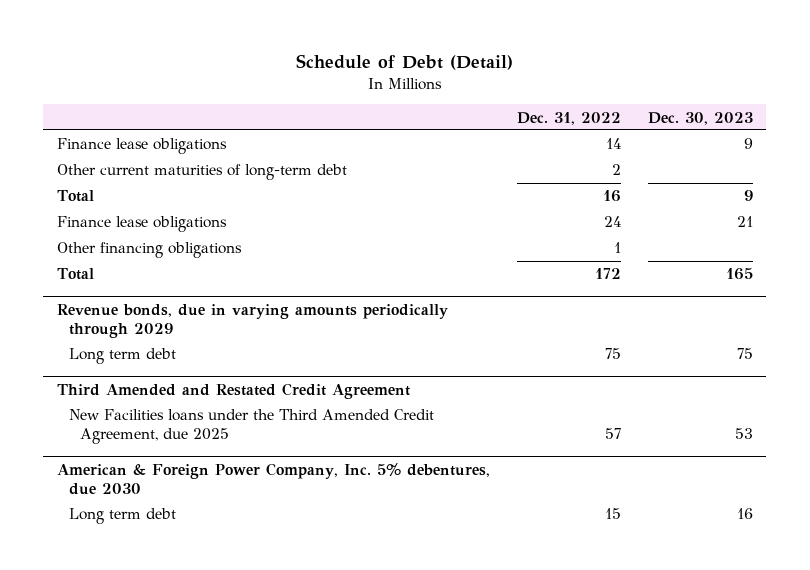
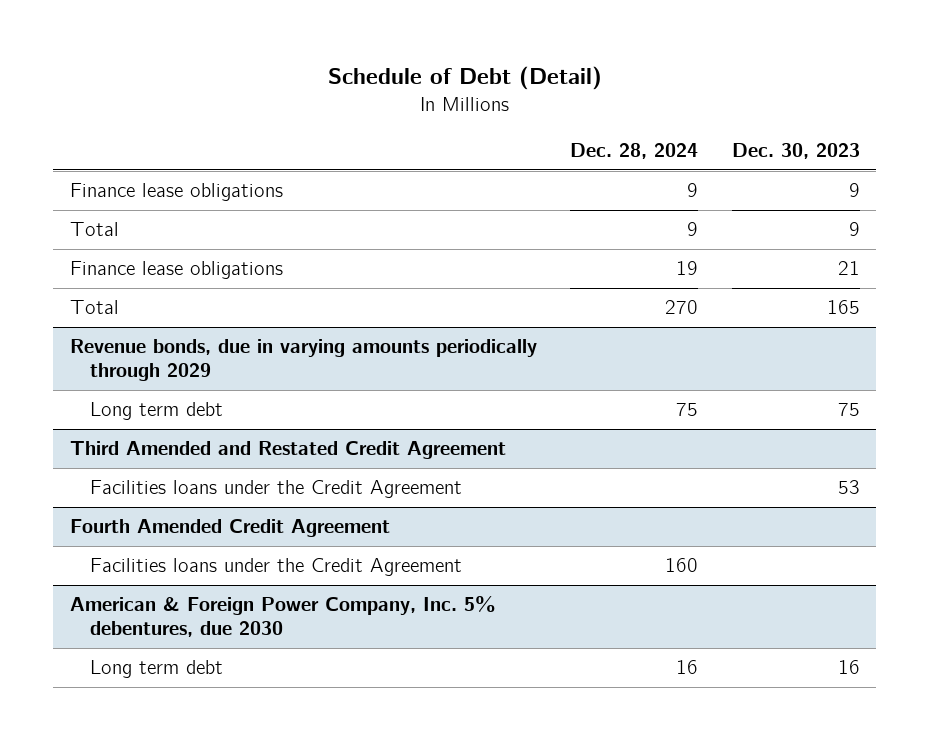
- | Dec. 31, 2022 | Dec. 30, 2023
+ | Dec. 28, 2024 | Dec. 30, 2023
- Other current maturities of long-term debt | 2 |
- Other financing obligations | 1 |
@ Third Amended and Restated Credit Agreement
- New Facilities loans under the Third Amended Credit Agreement, due 2025 | 57 | 53
+ Facilities loans under the Credit Agreement | | 53
+ Fourth Amended Credit Agreement
+ Facilities loans under the Credit Agreement | 160 |

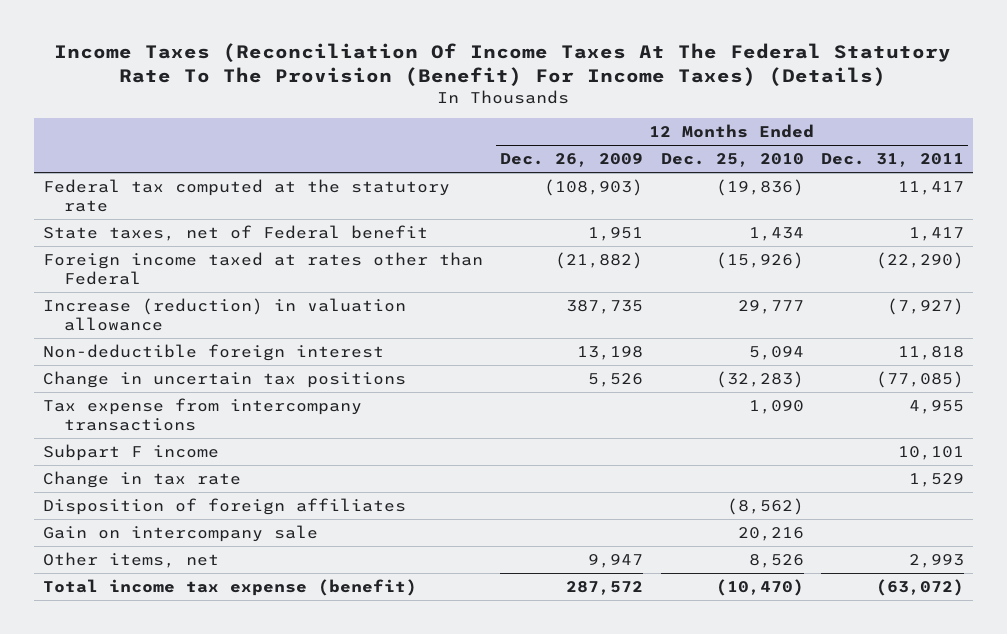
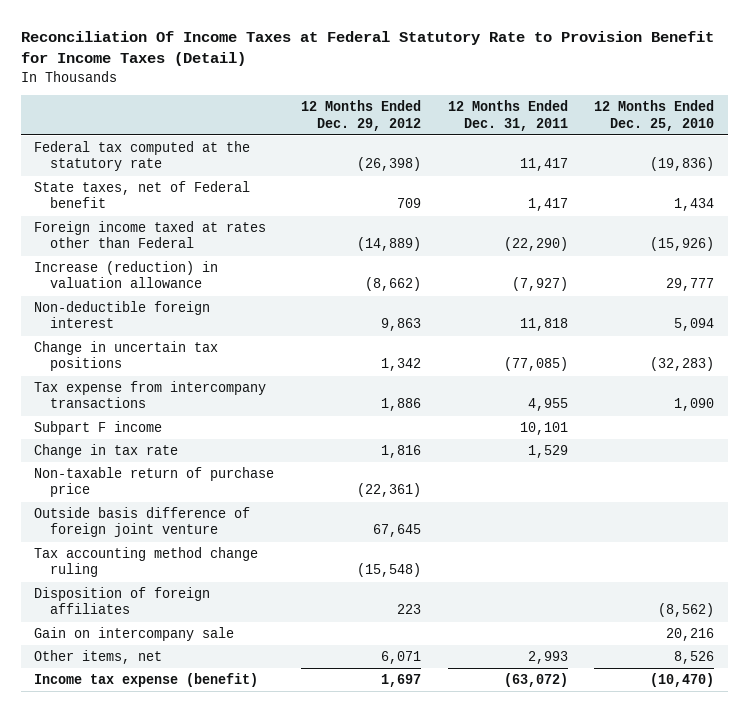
- Income Taxes (Reconciliation Of Income Taxes At The Federal Statutory Rate To The Provision (Benefit) For Income Taxes) (Details)
+ Reconciliation Of Income Taxes at Federal Statutory Rate to Provision Benefit for Income Taxes (Detail)
- | 12 Months Ended Dec. 26, 2009 | 12 Months Ended Dec. 25, 2010 | 12 Months Ended Dec. 31, 2011
+ | 12 Months Ended Dec. 29, 2012 | 12 Months Ended Dec. 31, 2011 | 12 Months Ended Dec. 25, 2010
+ Non-taxable return of purchase price | (22,361) | |
+ Outside basis difference of foreign joint venture | 67,645 | |
+ Tax accounting method change ruling | (15,548) | |
- Total income tax expense (benefit) | 287,572 | (10,470) | (63,072)
+ Income tax expense (benefit) | 1,697 | (63,072) | (10,470)

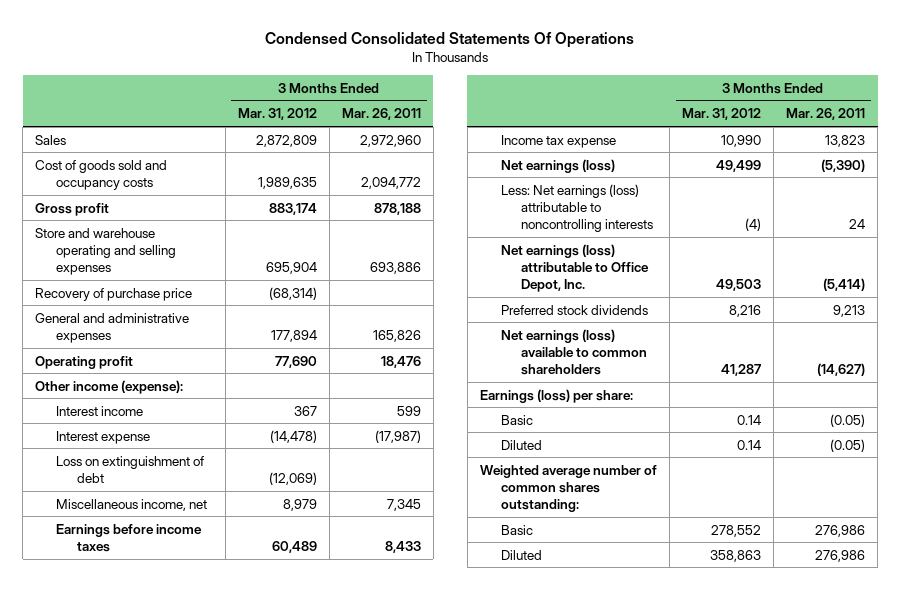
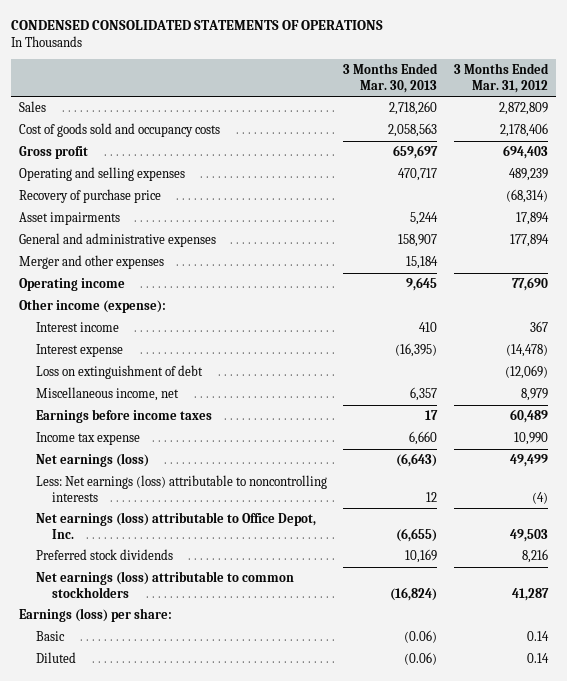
- Condensed Consolidated Statements Of Operations
+ CONDENSED CONSOLIDATED STATEMENTS OF OPERATIONS
- | 3 Months Ended Mar. 31, 2012 | 3 Months Ended Mar. 26, 2011
+ | 3 Months Ended Mar. 30, 2013 | 3 Months Ended Mar. 31, 2012
- Cost of goods sold and occupancy costs | 1,989,635 | 2,094,772
- Gross profit | 883,174 | 878,188
- Store and warehouse operating and selling expenses | 695,904 | 693,886
+ Cost of goods sold and occupancy costs | 2,058,563 | 2,178,406
+ Gross profit | 659,697 | 694,403
+ Operating and selling expenses | 470,717 | 489,239
+ Asset impairments | 5,244 | 17,894
- Operating profit | 77,690 | 18,476
+ Merger and other expenses | 15,184 |
+ Operating income | 9,645 | 77,690
- Net earnings (loss) available to common shareholders | 41,287 | (14,627)
+ Net earnings (loss) attributable to common stockholders | (16,824) | 41,287
- Weighted average number of common shares outstanding:
- Basic | 278,552 | 276,986
- Diluted | 358,863 | 276,986

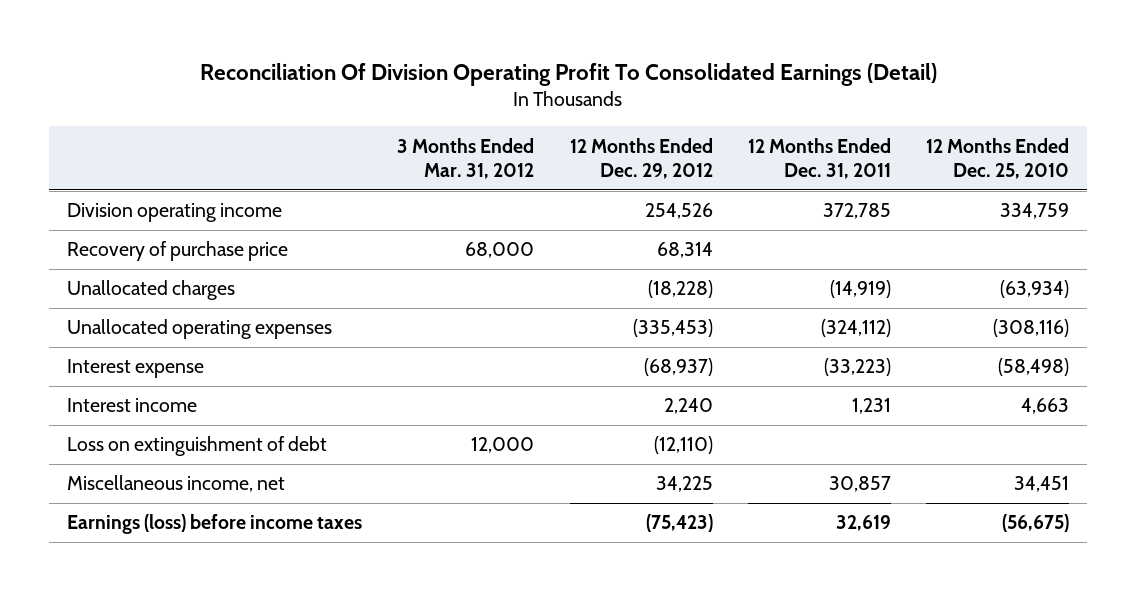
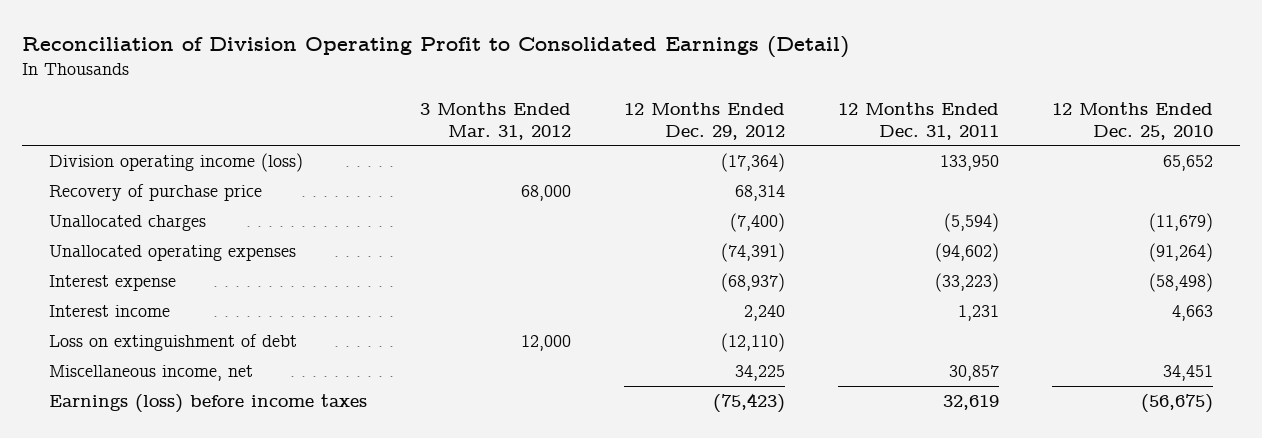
- Reconciliation Of Division Operating Profit To Consolidated Earnings (Detail)
+ Reconciliation of Division Operating Profit to Consolidated Earnings (Detail)
- Division operating income | | 254,526 | 372,785 | 334,759
+ Division operating income (loss) | | (17,364) | 133,950 | 65,652
- Unallocated charges | | (18,228) | (14,919) | (63,934)
- Unallocated operating expenses | | (335,453) | (324,112) | (308,116)
+ Unallocated charges | | (7,400) | (5,594) | (11,679)
+ Unallocated operating expenses | | (74,391) | (94,602) | (91,264)

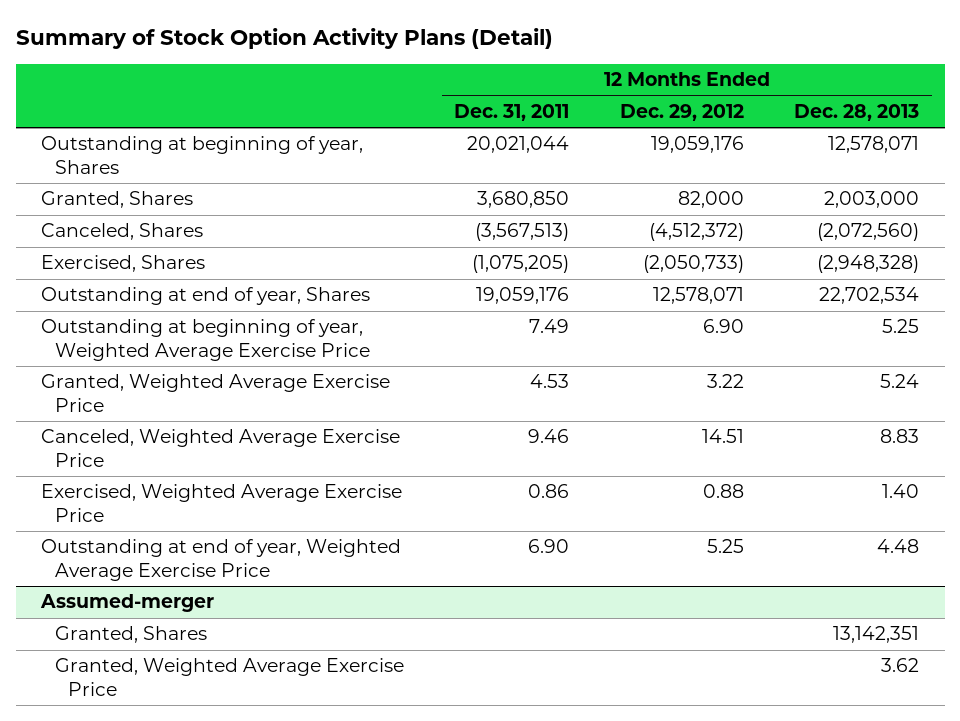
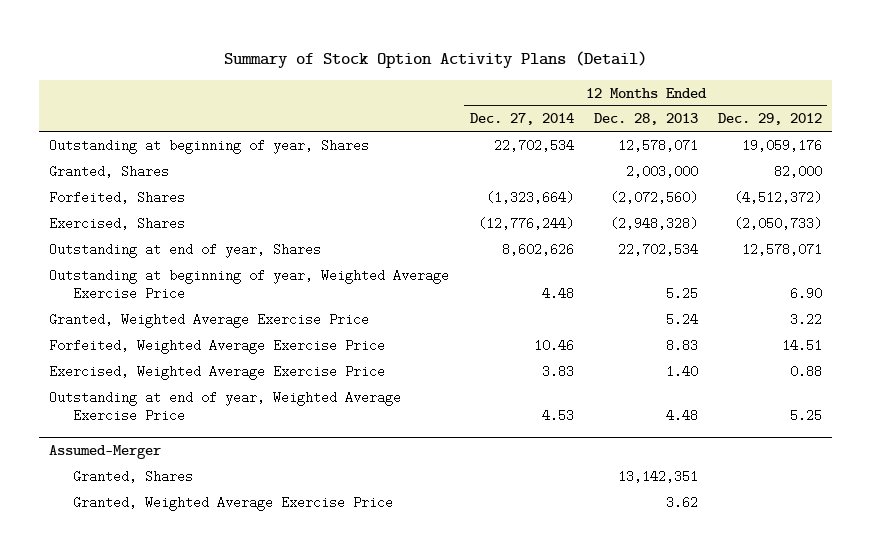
- | 12 Months Ended Dec. 31, 2011 | 12 Months Ended Dec. 29, 2012 | 12 Months Ended Dec. 28, 2013
+ | 12 Months Ended Dec. 27, 2014 | 12 Months Ended Dec. 28, 2013 | 12 Months Ended Dec. 29, 2012
- Canceled, Shares | (3,567,513) | (4,512,372) | (2,072,560)
+ Forfeited, Shares | (1,323,664) | (2,072,560) | (4,512,372)
- Canceled, Weighted Average Exercise Price | 9.46 | 14.51 | 8.83
+ Forfeited, Weighted Average Exercise Price | 10.46 | 8.83 | 14.51
- Assumed-merger
+ Assumed-Merger

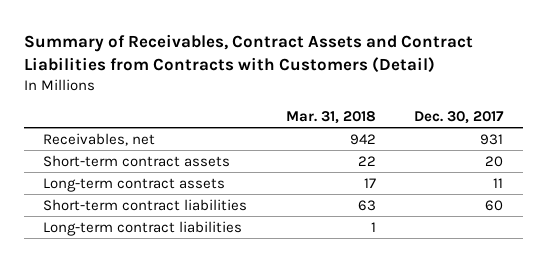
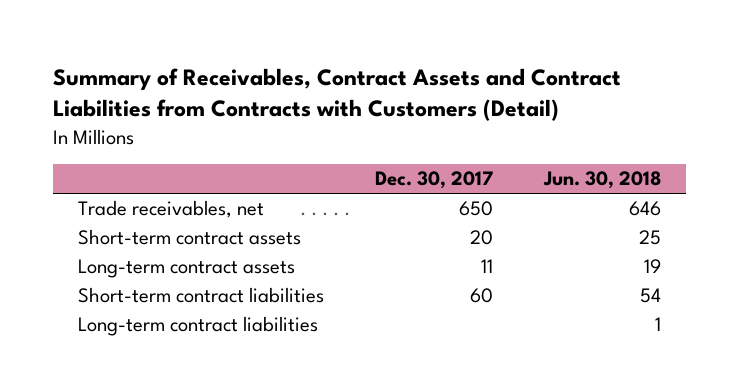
- | Mar. 31, 2018 | Dec. 30, 2017
+ | Dec. 30, 2017 | Jun. 30, 2018
- Receivables, net | 942 | 931
+ Trade receivables, net | 650 | 646

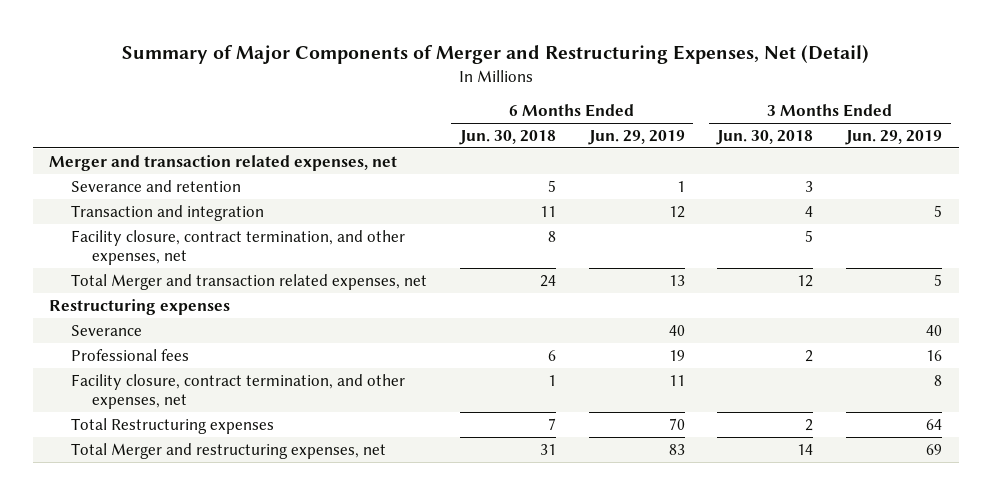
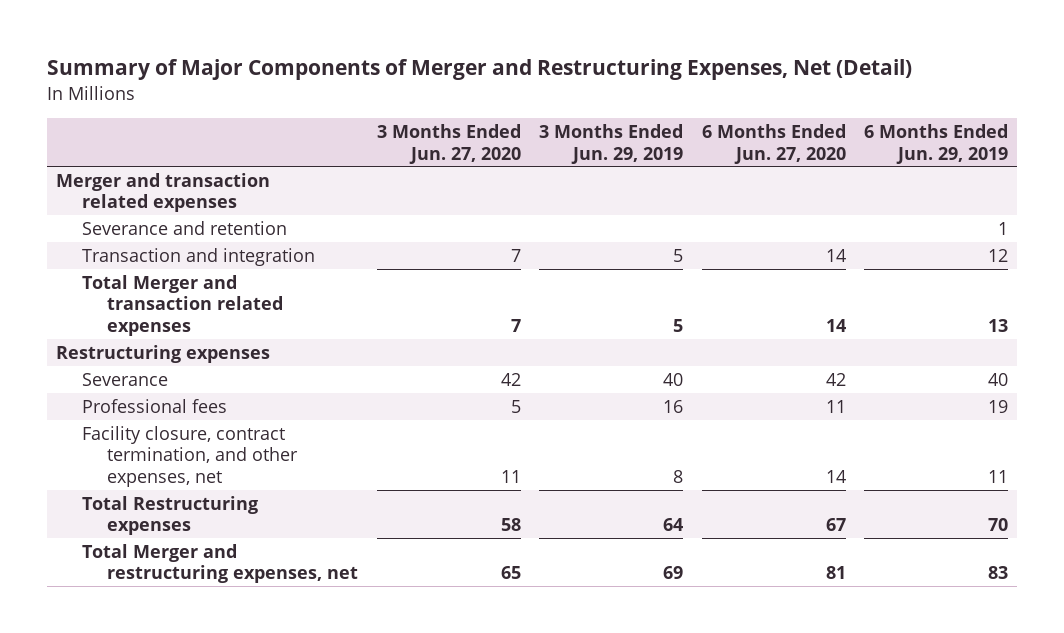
- | 6 Months Ended Jun. 30, 2018 | 6 Months Ended Jun. 29, 2019 | 3 Months Ended Jun. 30, 2018 | 3 Months Ended Jun. 29, 2019
+ | 3 Months Ended Jun. 27, 2020 | 3 Months Ended Jun. 29, 2019 | 6 Months Ended Jun. 27, 2020 | 6 Months Ended Jun. 29, 2019
- Merger and transaction related expenses, net
+ Merger and transaction related expenses
- Facility closure, contract termination, and other expenses, net | 8 | | 5 |
- Total Merger and transaction related expenses, net | 24 | 13 | 12 | 5
+ Total Merger and transaction related expenses | 7 | 5 | 14 | 13

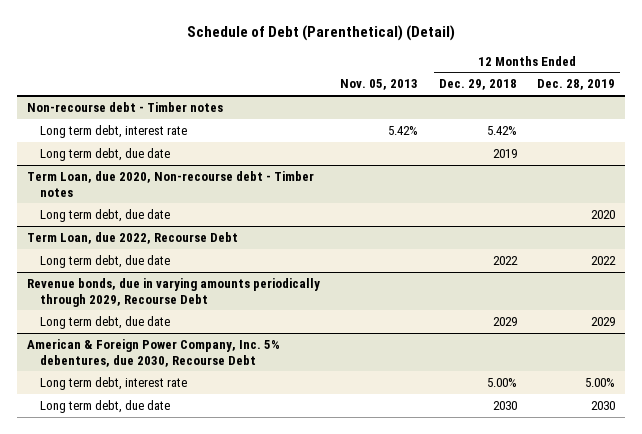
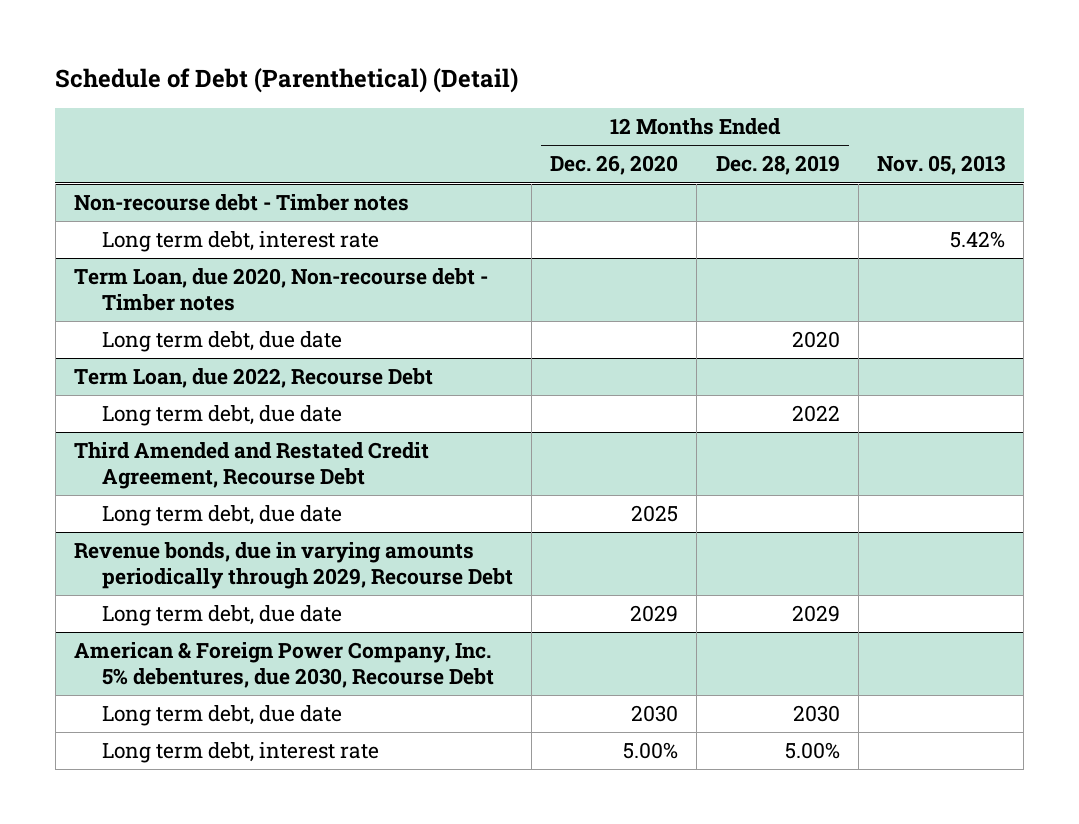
- | Nov. 05, 2013 | 12 Months Ended Dec. 29, 2018 | 12 Months Ended Dec. 28, 2019
+ | 12 Months Ended Dec. 26, 2020 | 12 Months Ended Dec. 28, 2019 | Nov. 05, 2013
@ Non-recourse debt - Timber notes
- Long term debt, due date | | 2019 |
+ Third Amended and Restated Credit Agreement, Recourse Debt
+ Long term debt, due date | 2025 | |
@ American & Foreign Power Company, Inc. 5% debentures, due 2030, Recourse Debt
moved down: Long term debt, interest rate | 5.00% | 5.00% |

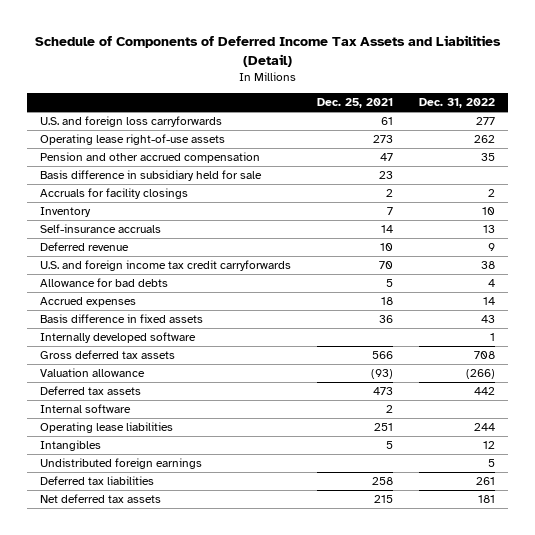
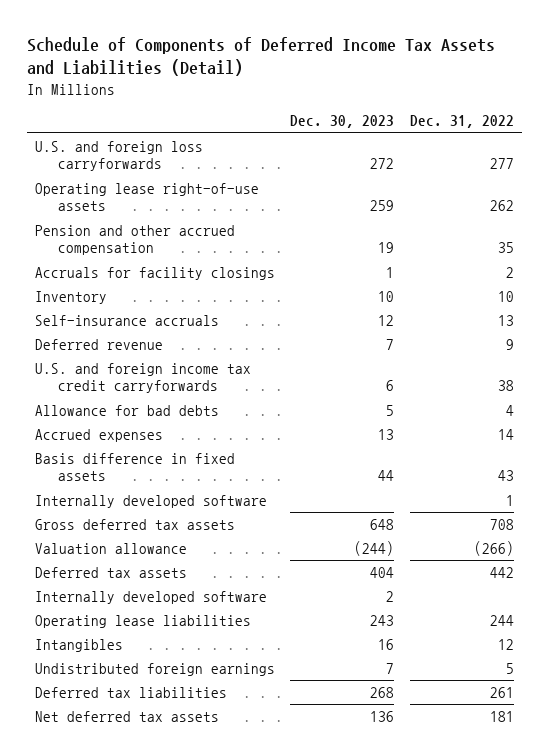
- | Dec. 25, 2021 | Dec. 31, 2022
+ | Dec. 30, 2023 | Dec. 31, 2022
- Basis difference in subsidiary held for sale | 23 |
- Internal software | 2 |
+ Internally developed software | 2 |

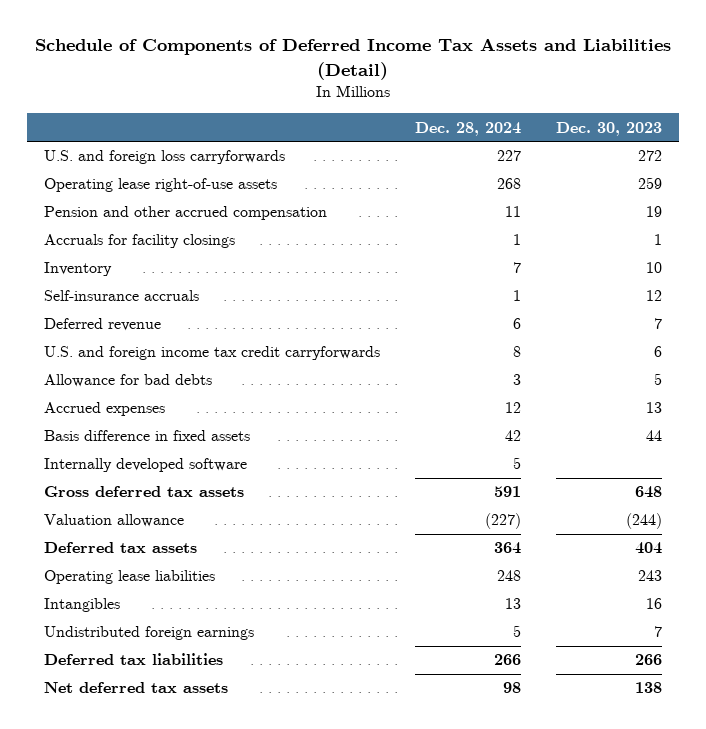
- | Dec. 30, 2023 | Dec. 31, 2022
+ | Dec. 28, 2024 | Dec. 30, 2023
- Internally developed software | 2 |
- Deferred tax liabilities | 268 | 261
- Net deferred tax assets | 136 | 181
+ Deferred tax liabilities | 266 | 266
+ Net deferred tax assets | 98 | 138

